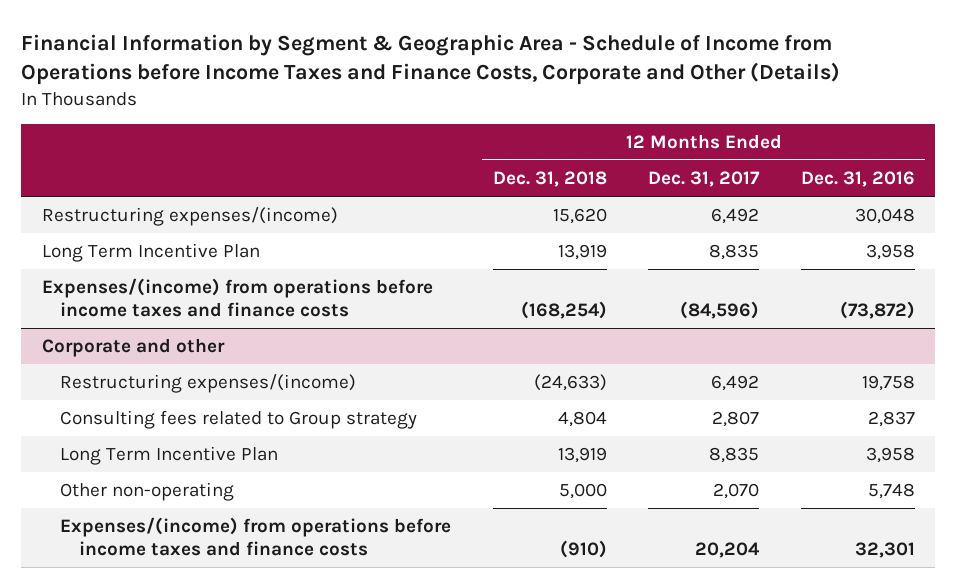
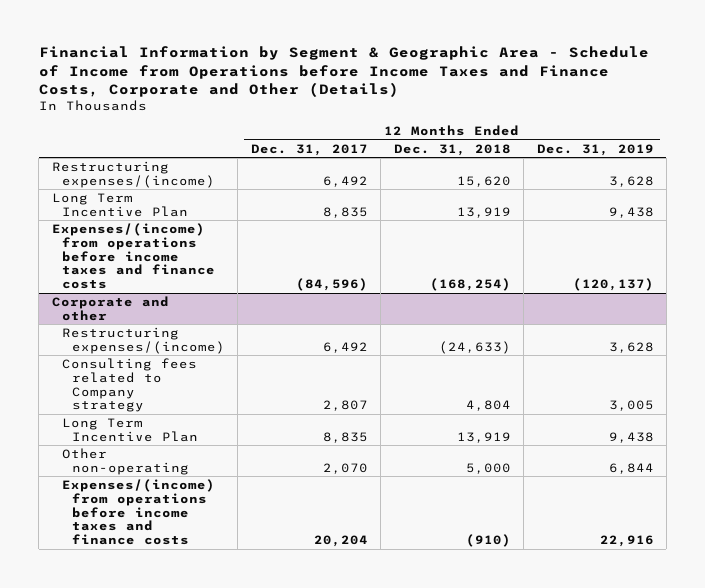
- | 12 Months Ended Dec. 31, 2018 | 12 Months Ended Dec. 31, 2017 | 12 Months Ended Dec. 31, 2016
+ | 12 Months Ended Dec. 31, 2017 | 12 Months Ended Dec. 31, 2018 | 12 Months Ended Dec. 31, 2019
@ Corporate and other
- Consulting fees related to Group strategy | 4,804 | 2,807 | 2,837
+ Consulting fees related to Company strategy | 2,807 | 4,804 | 3,005

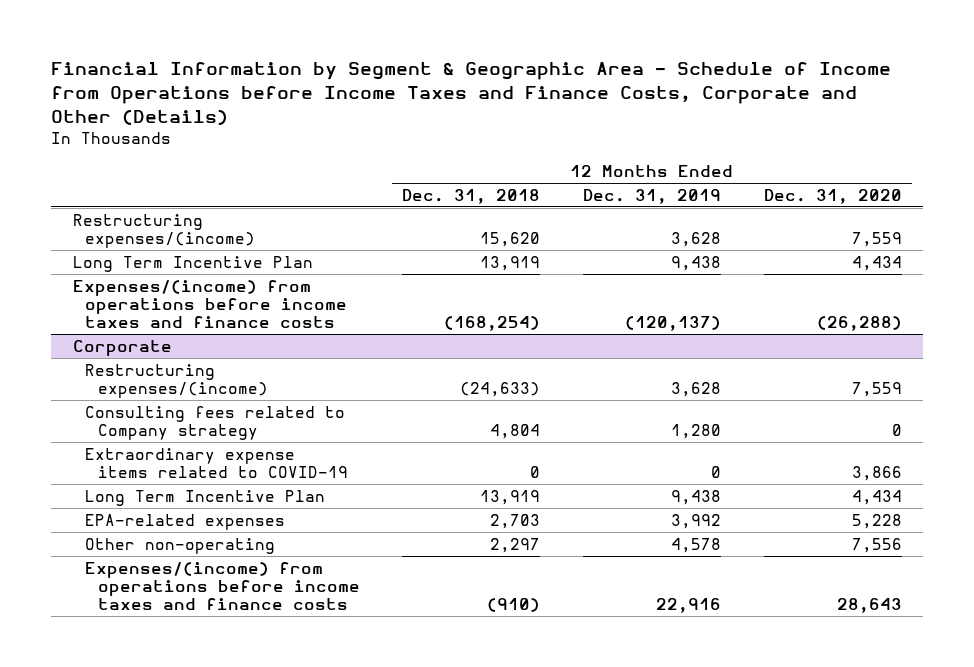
- | 12 Months Ended Dec. 31, 2017 | 12 Months Ended Dec. 31, 2018 | 12 Months Ended Dec. 31, 2019
+ | 12 Months Ended Dec. 31, 2018 | 12 Months Ended Dec. 31, 2019 | 12 Months Ended Dec. 31, 2020
- Corporate and other
+ Corporate
- Consulting fees related to Company strategy | 2,807 | 4,804 | 3,005
+ Consulting fees related to Company strategy | 4,804 | 1,280 | 0
+ Extraordinary expense items related to COVID-19 | 0 | 0 | 3,866
- Other non-operating | 2,070 | 5,000 | 6,844
+ EPA-related expenses | 2,703 | 3,992 | 5,228
+ Other non-operating | 2,297 | 4,578 | 7,556

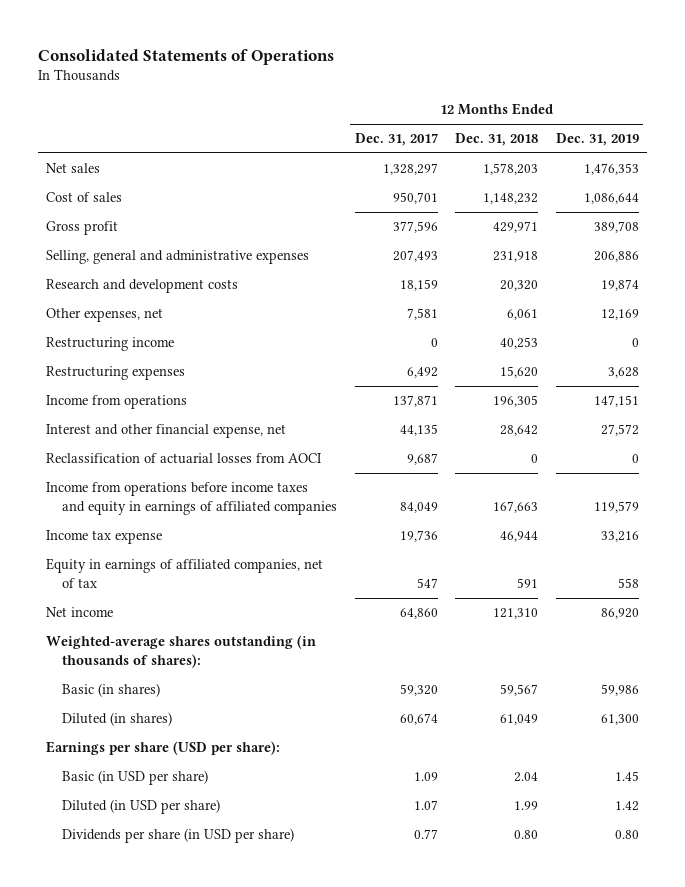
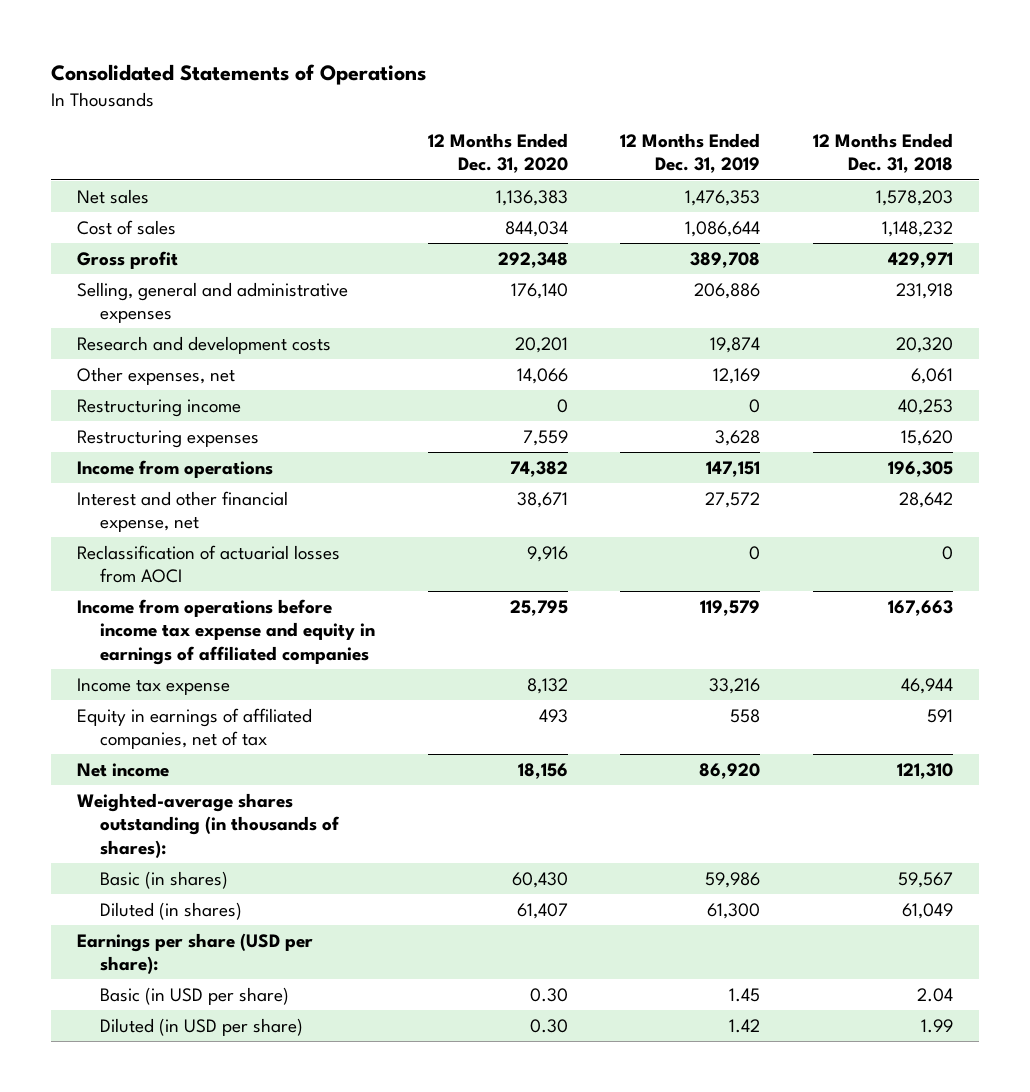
- | 12 Months Ended Dec. 31, 2017 | 12 Months Ended Dec. 31, 2018 | 12 Months Ended Dec. 31, 2019
+ | 12 Months Ended Dec. 31, 2020 | 12 Months Ended Dec. 31, 2019 | 12 Months Ended Dec. 31, 2018
- Income from operations before income taxes and equity in earnings of affiliated companies | 84,049 | 167,663 | 119,579
+ Income from operations before income tax expense and equity in earnings of affiliated companies | 25,795 | 119,579 | 167,663
- Dividends per share (in USD per share) | 0.77 | 0.80 | 0.80

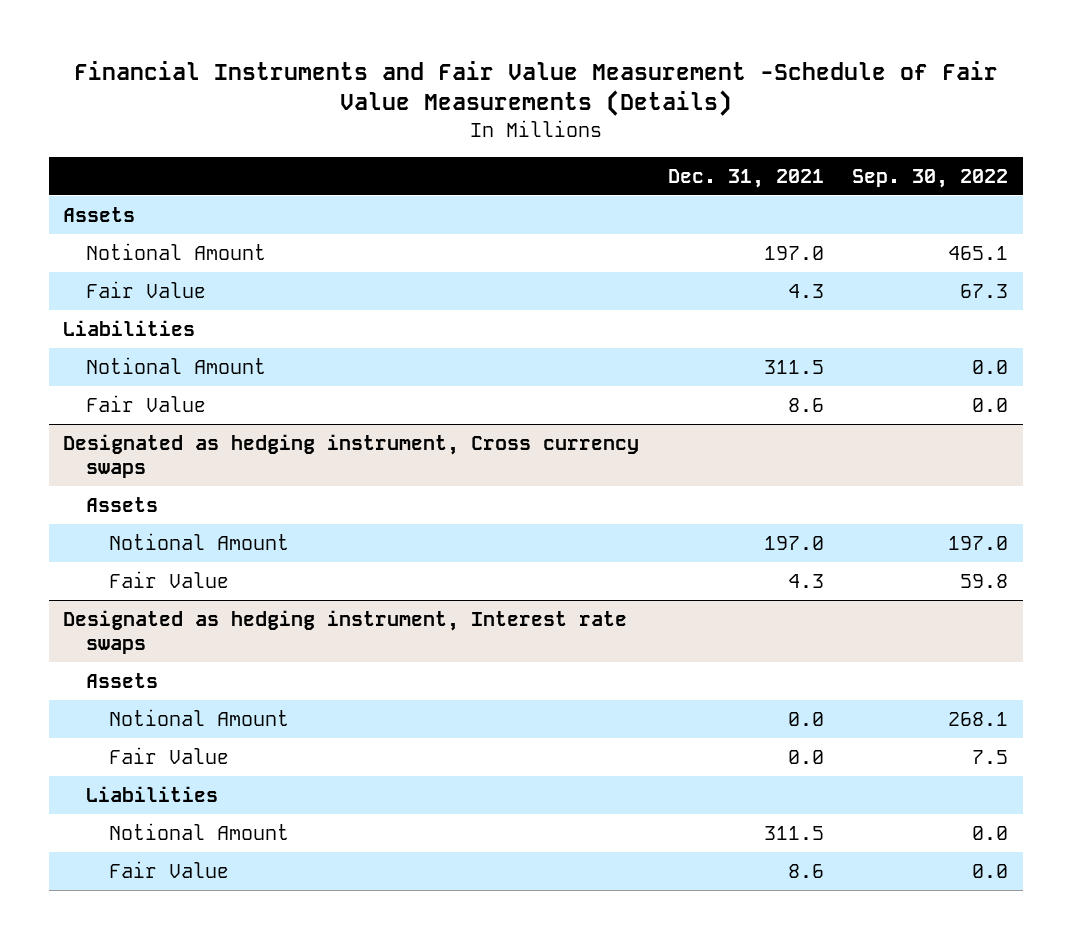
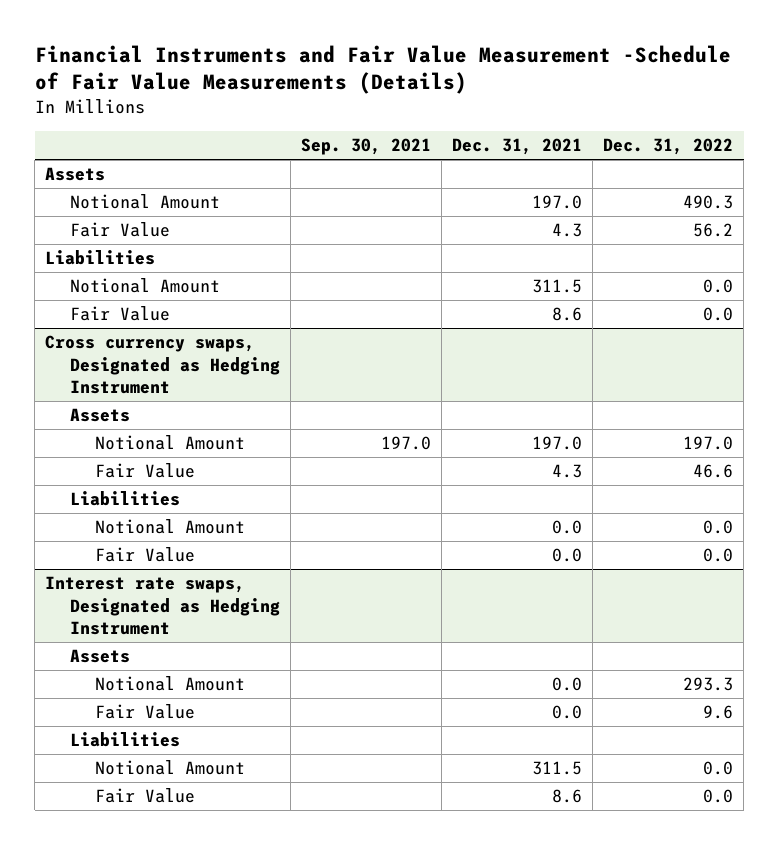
- | Dec. 31, 2021 | Sep. 30, 2022
+ | Sep. 30, 2021 | Dec. 31, 2021 | Dec. 31, 2022
- Designated as hedging instrument, Cross currency swaps
+ Cross currency swaps, Designated as Hedging Instrument
- Designated as hedging instrument, Interest rate swaps
+ Liabilities
+ Notional Amount | | 0.0 | 0.0
+ Fair Value | | 0.0 | 0.0
+ Interest rate swaps, Designated as Hedging Instrument

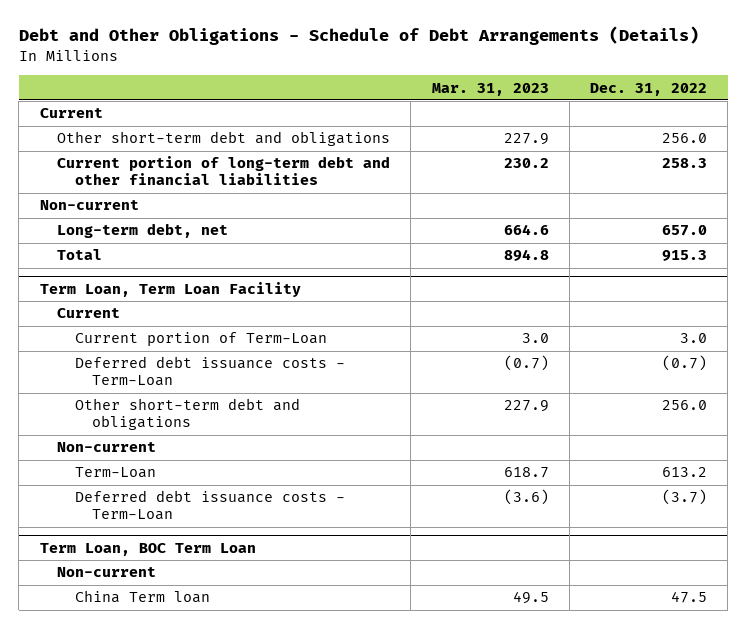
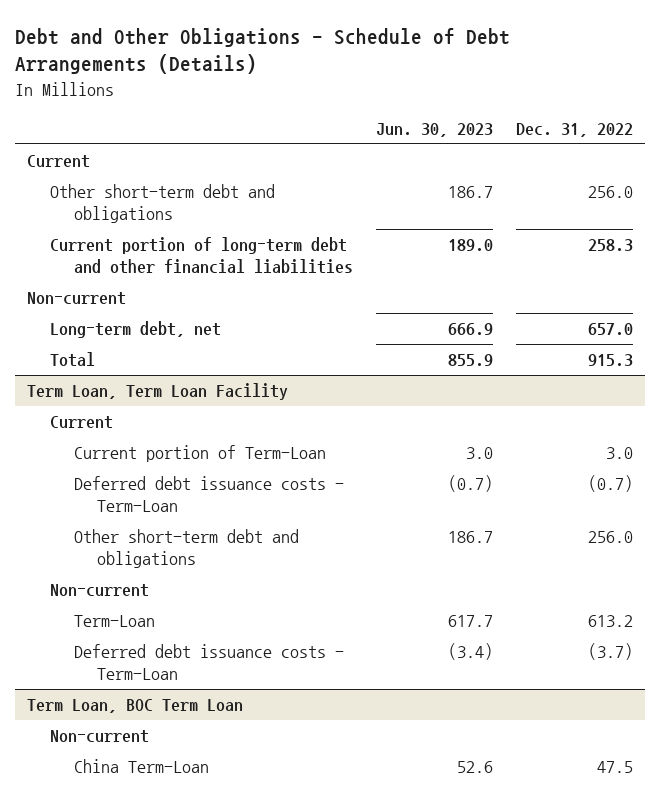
- | Mar. 31, 2023 | Dec. 31, 2022
+ | Jun. 30, 2023 | Dec. 31, 2022
@ Term Loan, BOC Term Loan
- China Term loan | 49.5 | 47.5
+ China Term-Loan | 52.6 | 47.5

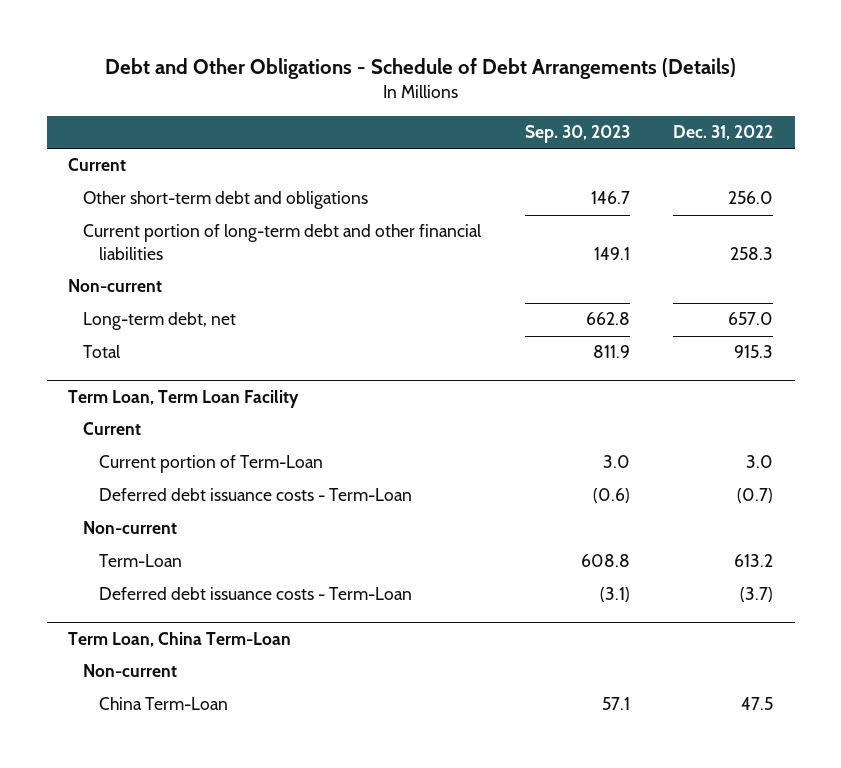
- | Jun. 30, 2023 | Dec. 31, 2022
+ | Sep. 30, 2023 | Dec. 31, 2022
@ Term Loan, Term Loan Facility
- Other short-term debt and obligations | 186.7 | 256.0
- Term Loan, BOC Term Loan
+ Term Loan, China Term-Loan

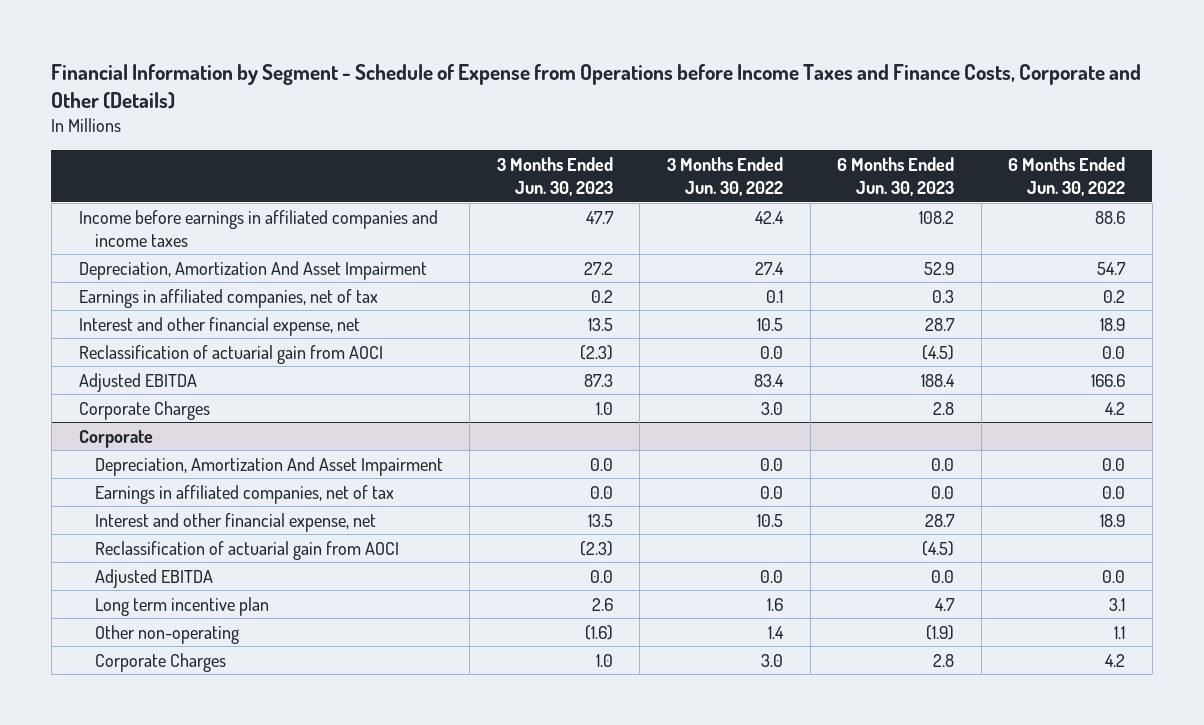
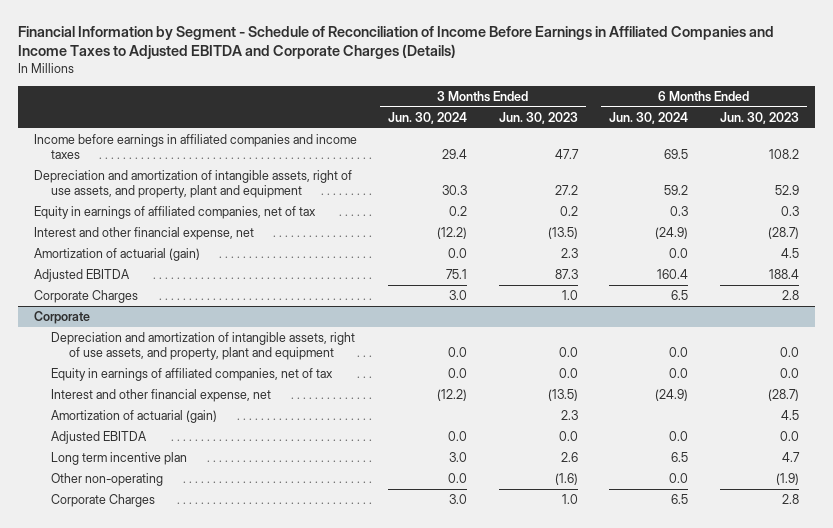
- Financial Information by Segment - Schedule of Expense from Operations before Income Taxes and Finance Costs, Corporate and Other (Details)
+ Financial Information by Segment - Schedule of Reconciliation of Income Before Earnings in Affiliated Companies and Income Taxes to Adjusted EBITDA and Corporate Charges (Details)
- | 3 Months Ended Jun. 30, 2023 | 3 Months Ended Jun. 30, 2022 | 6 Months Ended Jun. 30, 2023 | 6 Months Ended Jun. 30, 2022
+ | 3 Months Ended Jun. 30, 2024 | 3 Months Ended Jun. 30, 2023 | 6 Months Ended Jun. 30, 2024 | 6 Months Ended Jun. 30, 2023
- Depreciation, Amortization And Asset Impairment | 27.2 | 27.4 | 52.9 | 54.7
- Earnings in affiliated companies, net of tax | 0.2 | 0.1 | 0.3 | 0.2
- Interest and other financial expense, net | 13.5 | 10.5 | 28.7 | 18.9
- Reclassification of actuarial gain from AOCI | (2.3) | 0.0 | (4.5) | 0.0
+ Depreciation and amortization of intangible assets, right of use assets, and property, plant and equipment | 30.3 | 27.2 | 59.2 | 52.9
+ Equity in earnings of affiliated companies, net of tax | 0.2 | 0.2 | 0.3 | 0.3
+ Interest and other financial expense, net | (12.2) | (13.5) | (24.9) | (28.7)
+ Amortization of actuarial (gain) | 0.0 | 2.3 | 0.0 | 4.5
@ Corporate
- Depreciation, Amortization And Asset Impairment | 0.0 | 0.0 | 0.0 | 0.0
- Earnings in affiliated companies, net of tax | 0.0 | 0.0 | 0.0 | 0.0
- Interest and other financial expense, net | 13.5 | 10.5 | 28.7 | 18.9
- Reclassification of actuarial gain from AOCI | (2.3) | | (4.5) |
+ Depreciation and amortization of intangible assets, right of use assets, and property, plant and equipment | 0.0 | 0.0 | 0.0 | 0.0
+ Equity in earnings of affiliated companies, net of tax | 0.0 | 0.0 | 0.0 | 0.0
+ Interest and other financial expense, net | (12.2) | (13.5) | (24.9) | (28.7)
+ Amortization of actuarial (gain) | | 2.3 | | 4.5

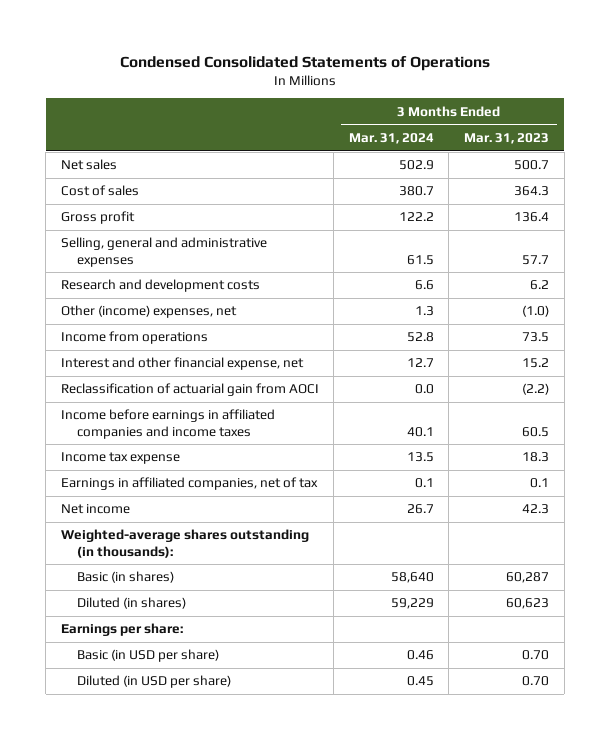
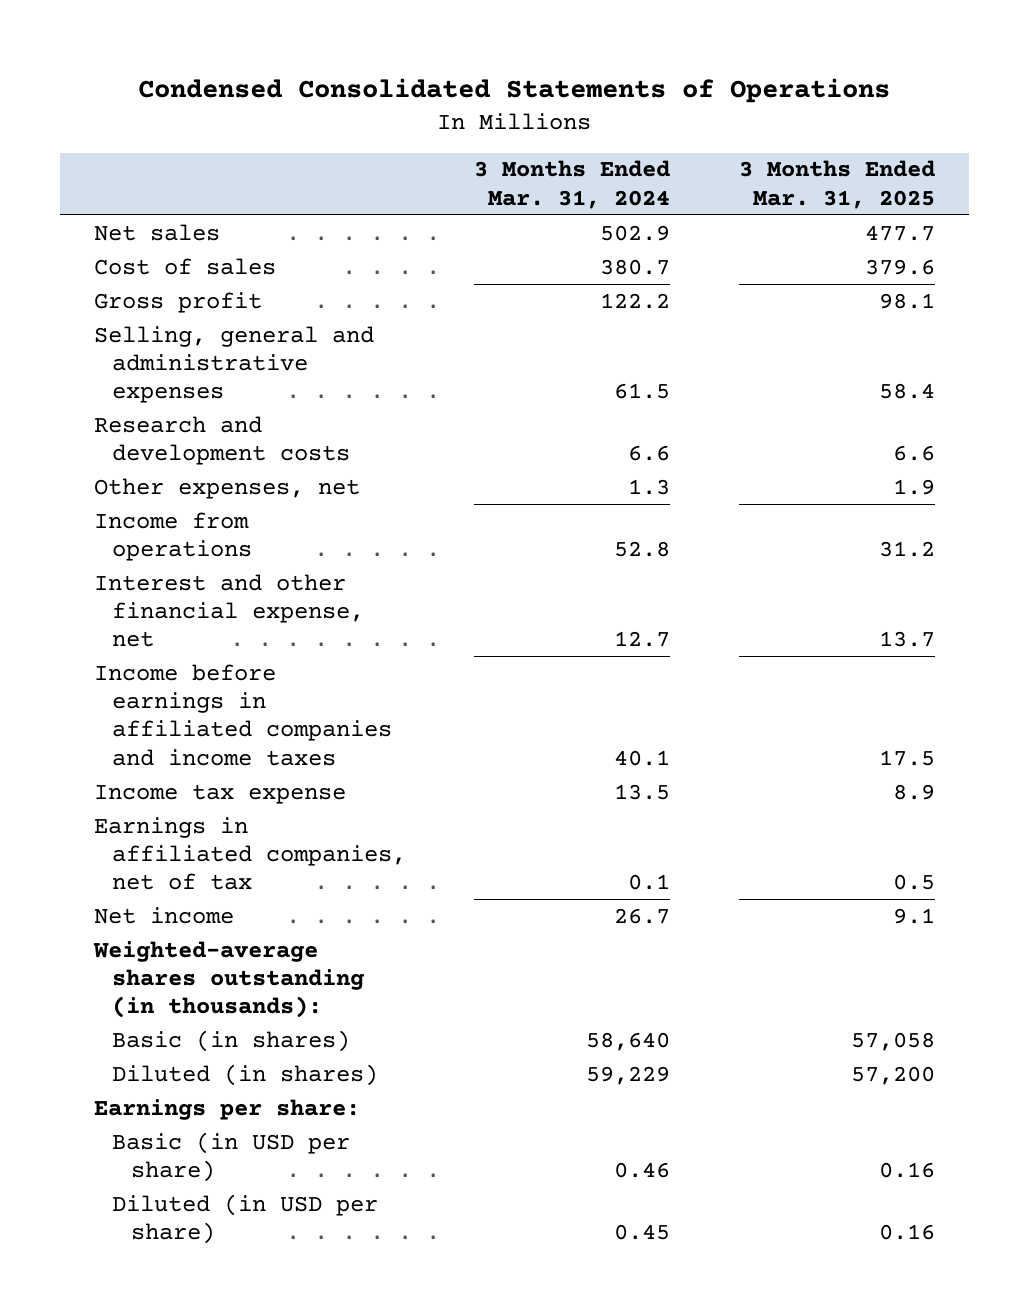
- | 3 Months Ended Mar. 31, 2024 | 3 Months Ended Mar. 31, 2023
+ | 3 Months Ended Mar. 31, 2024 | 3 Months Ended Mar. 31, 2025
- Other (income) expenses, net | 1.3 | (1.0)
+ Other expenses, net | 1.3 | 1.9
- Reclassification of actuarial gain from AOCI | 0.0 | (2.2)

